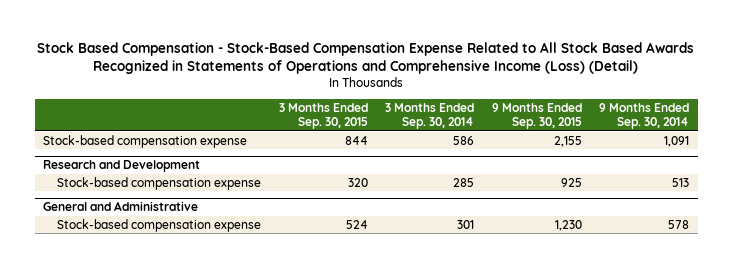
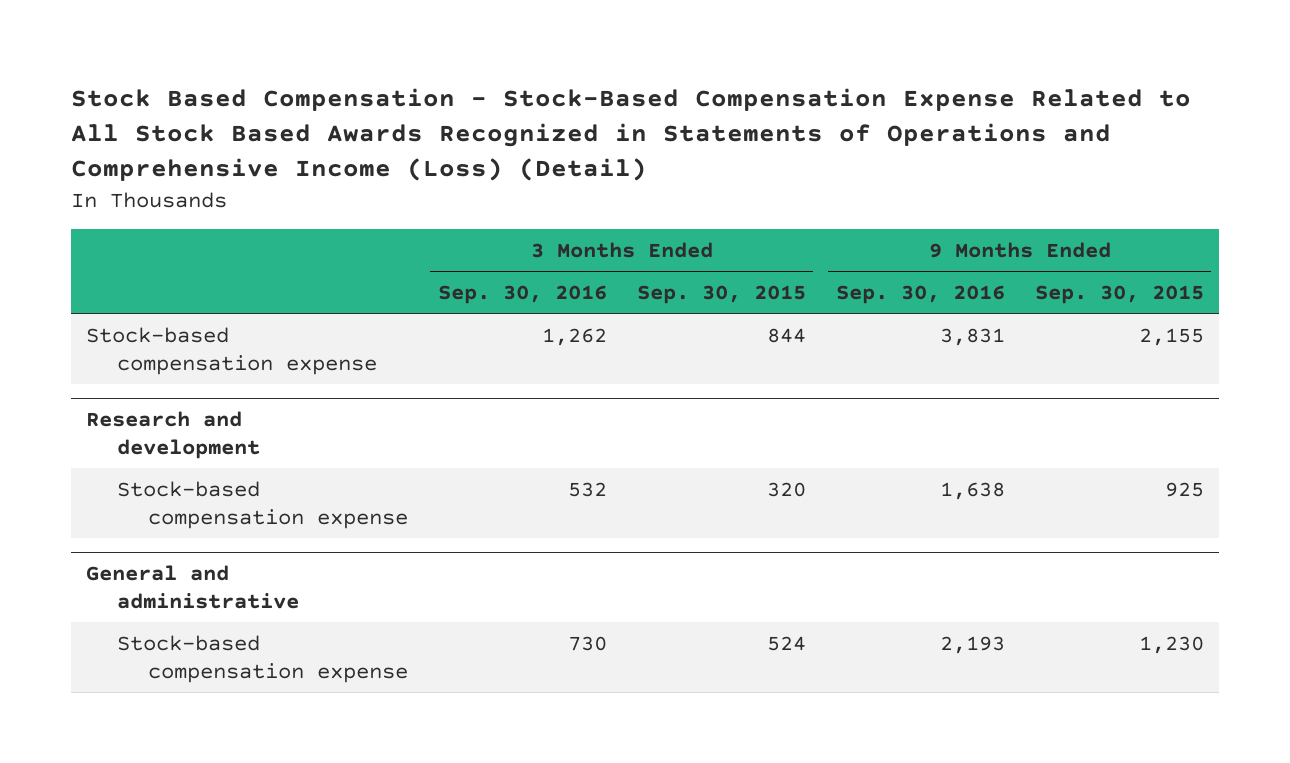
- | 3 Months Ended Sep. 30, 2015 | 3 Months Ended Sep. 30, 2014 | 9 Months Ended Sep. 30, 2015 | 9 Months Ended Sep. 30, 2014
+ | 3 Months Ended Sep. 30, 2016 | 3 Months Ended Sep. 30, 2015 | 9 Months Ended Sep. 30, 2016 | 9 Months Ended Sep. 30, 2015
- Research and Development
+ Research and development
- General and Administrative
+ General and administrative

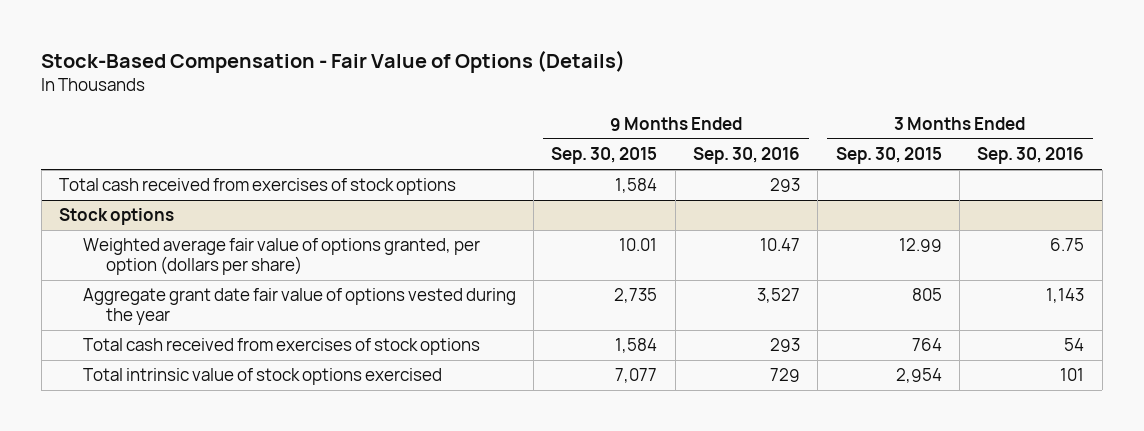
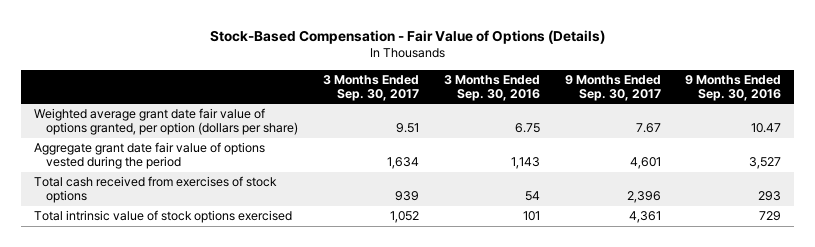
- | 9 Months Ended Sep. 30, 2015 | 9 Months Ended Sep. 30, 2016 | 3 Months Ended Sep. 30, 2015 | 3 Months Ended Sep. 30, 2016
+ | 3 Months Ended Sep. 30, 2017 | 3 Months Ended Sep. 30, 2016 | 9 Months Ended Sep. 30, 2017 | 9 Months Ended Sep. 30, 2016
- Total cash received from exercises of stock options | 1,584 | 293 | |
- Stock options
- Weighted average fair value of options granted, per option (dollars per share) | 10.01 | 10.47 | 12.99 | 6.75
- Aggregate grant date fair value of options vested during the year | 2,735 | 3,527 | 805 | 1,143
+ Weighted average grant date fair value of options granted, per option (dollars per share) | 9.51 | 6.75 | 7.67 | 10.47
+ Aggregate grant date fair value of options vested during the period | 1,634 | 1,143 | 4,601 | 3,527

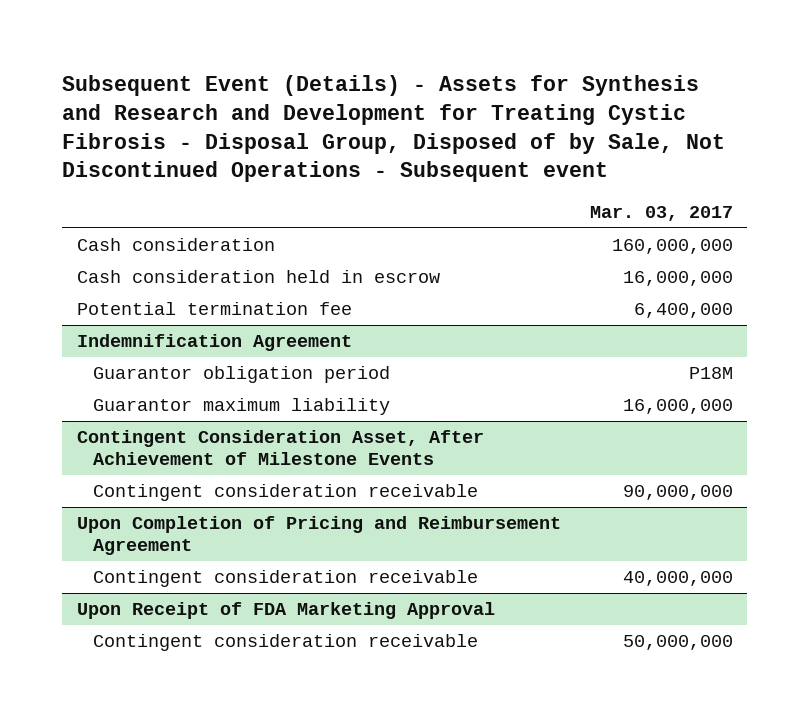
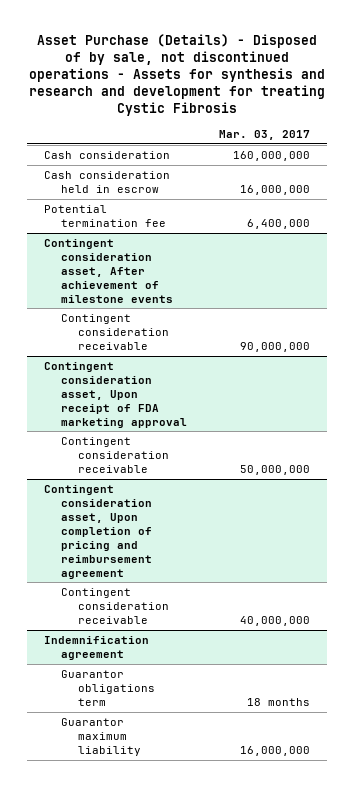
- Subsequent Event (Details) - Assets for Synthesis and Research and Development for Treating Cystic Fibrosis - Disposal Group, Disposed of by Sale, Not Discontinued Operations - Subsequent event
+ Asset Purchase (Details) - Disposed of by sale, not discontinued operations - Assets for synthesis and research and development for treating Cystic Fibrosis
- Indemnification Agreement
- Guarantor obligation period | P18M
- Guarantor maximum liability | 16,000,000
- Contingent Consideration Asset, After Achievement of Milestone Events
+ Contingent consideration asset, After achievement of milestone events
- Upon Completion of Pricing and Reimbursement Agreement
- Contingent consideration receivable | 40,000,000
- Upon Receipt of FDA Marketing Approval
+ Contingent consideration asset, Upon receipt of FDA marketing approval
+ Contingent consideration asset, Upon completion of pricing and reimbursement agreement
+ Contingent consideration receivable | 40,000,000
+ Indemnification agreement
+ Guarantor obligations term | 18 months
+ Guarantor maximum liability | 16,000,000

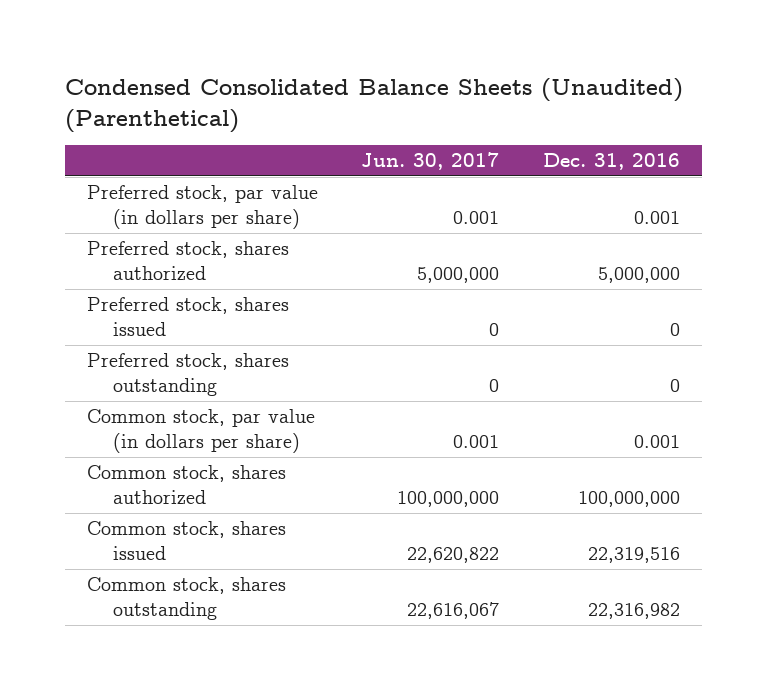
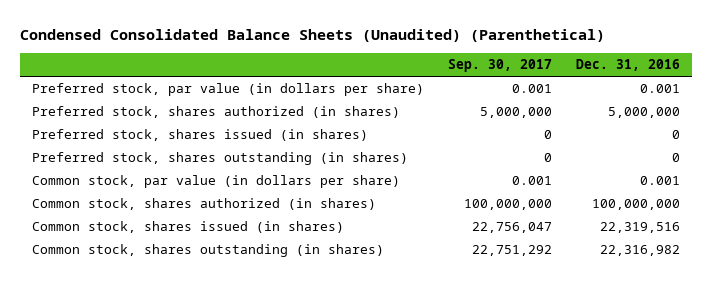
- | Jun. 30, 2017 | Dec. 31, 2016
+ | Sep. 30, 2017 | Dec. 31, 2016
- Preferred stock, shares authorized | 5,000,000 | 5,000,000
- Preferred stock, shares issued | 0 | 0
- Preferred stock, shares outstanding | 0 | 0
+ Preferred stock, shares authorized (in shares) | 5,000,000 | 5,000,000
+ Preferred stock, shares issued (in shares) | 0 | 0
+ Preferred stock, shares outstanding (in shares) | 0 | 0
- Common stock, shares authorized | 100,000,000 | 100,000,000
- Common stock, shares issued | 22,620,822 | 22,319,516
- Common stock, shares outstanding | 22,616,067 | 22,316,982
+ Common stock, shares authorized (in shares) | 100,000,000 | 100,000,000
+ Common stock, shares issued (in shares) | 22,756,047 | 22,319,516
+ Common stock, shares outstanding (in shares) | 22,751,292 | 22,316,982

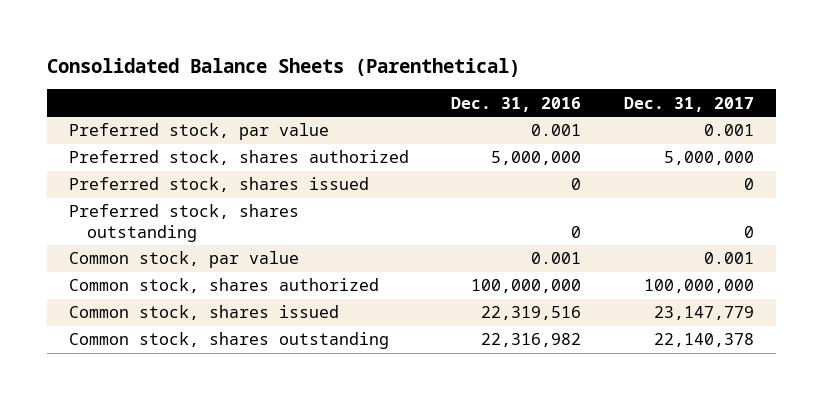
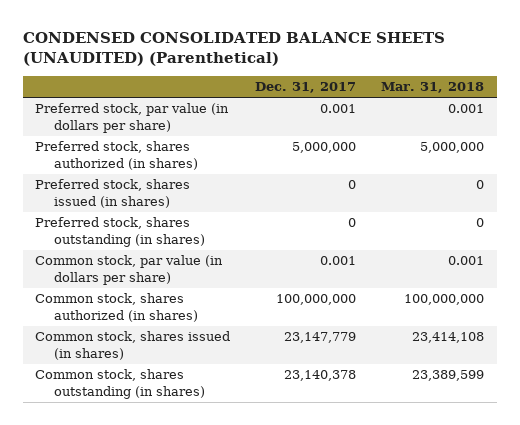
- Consolidated Balance Sheets (Parenthetical)
+ CONDENSED CONSOLIDATED BALANCE SHEETS (UNAUDITED) (Parenthetical)
- | Dec. 31, 2016 | Dec. 31, 2017
+ | Dec. 31, 2017 | Mar. 31, 2018
- Preferred stock, par value | 0.001 | 0.001
- Preferred stock, shares authorized | 5,000,000 | 5,000,000
- Preferred stock, shares issued | 0 | 0
- Preferred stock, shares outstanding | 0 | 0
- Common stock, par value | 0.001 | 0.001
- Common stock, shares authorized | 100,000,000 | 100,000,000
- Common stock, shares issued | 22,319,516 | 23,147,779
- Common stock, shares outstanding | 22,316,982 | 22,140,378
+ Preferred stock, par value (in dollars per share) | 0.001 | 0.001
+ Preferred stock, shares authorized (in shares) | 5,000,000 | 5,000,000
+ Preferred stock, shares issued (in shares) | 0 | 0
+ Preferred stock, shares outstanding (in shares) | 0 | 0
+ Common stock, par value (in dollars per share) | 0.001 | 0.001
+ Common stock, shares authorized (in shares) | 100,000,000 | 100,000,000
+ Common stock, shares issued (in shares) | 23,147,779 | 23,414,108
+ Common stock, shares outstanding (in shares) | 23,140,378 | 23,389,599

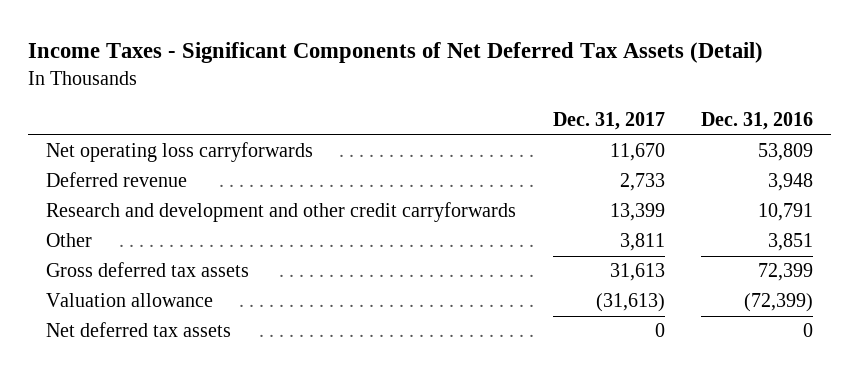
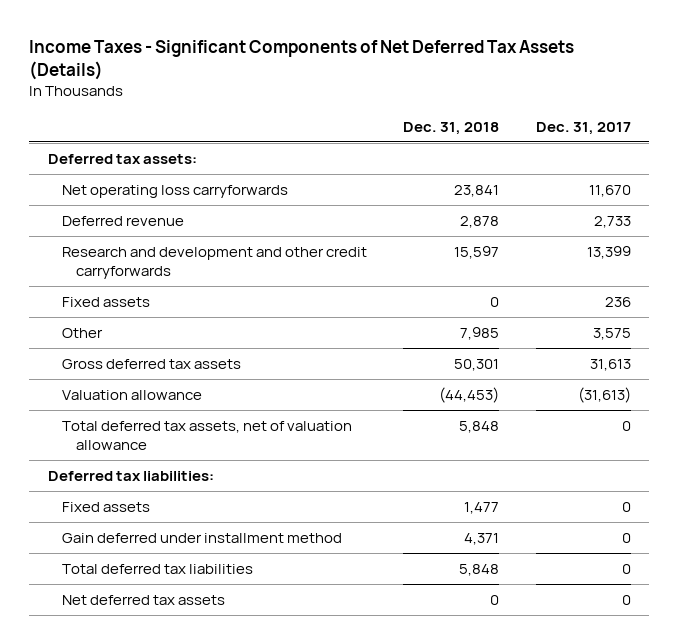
- Income Taxes - Significant Components of Net Deferred Tax Assets (Detail)
+ Income Taxes - Significant Components of Net Deferred Tax Assets (Details)
- | Dec. 31, 2017 | Dec. 31, 2016
+ | Dec. 31, 2018 | Dec. 31, 2017
+ Deferred tax assets:
- Other | 3,811 | 3,851
+ Fixed assets | 0 | 236
+ Other | 7,985 | 3,575
+ Total deferred tax assets, net of valuation allowance | 5,848 | 0
+ Deferred tax liabilities:
+ Fixed assets | 1,477 | 0
+ Gain deferred under installment method | 4,371 | 0
+ Total deferred tax liabilities | 5,848 | 0

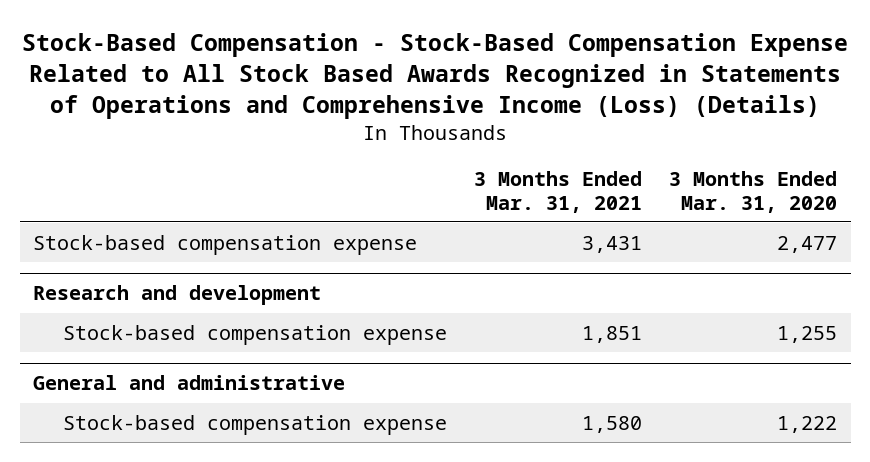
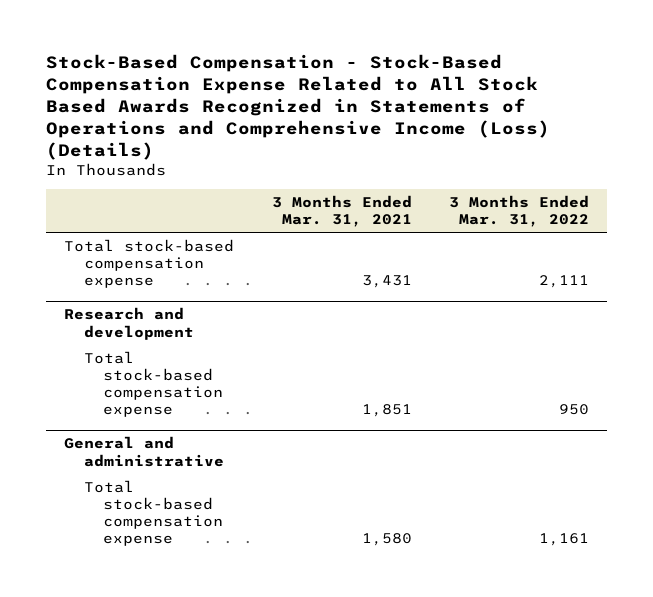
- | 3 Months Ended Mar. 31, 2021 | 3 Months Ended Mar. 31, 2020
+ | 3 Months Ended Mar. 31, 2021 | 3 Months Ended Mar. 31, 2022
- Stock-based compensation expense | 3,431 | 2,477
+ Total stock-based compensation expense | 3,431 | 2,111
@ Research and development
- Stock-based compensation expense | 1,851 | 1,255
+ Total stock-based compensation expense | 1,851 | 950
@ General and administrative
- Stock-based compensation expense | 1,580 | 1,222
+ Total stock-based compensation expense | 1,580 | 1,161

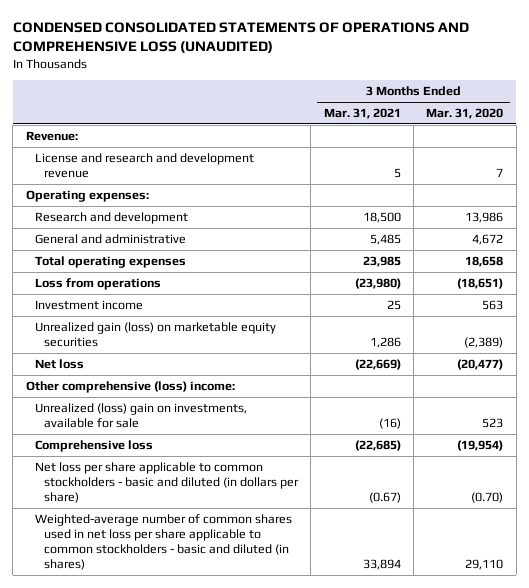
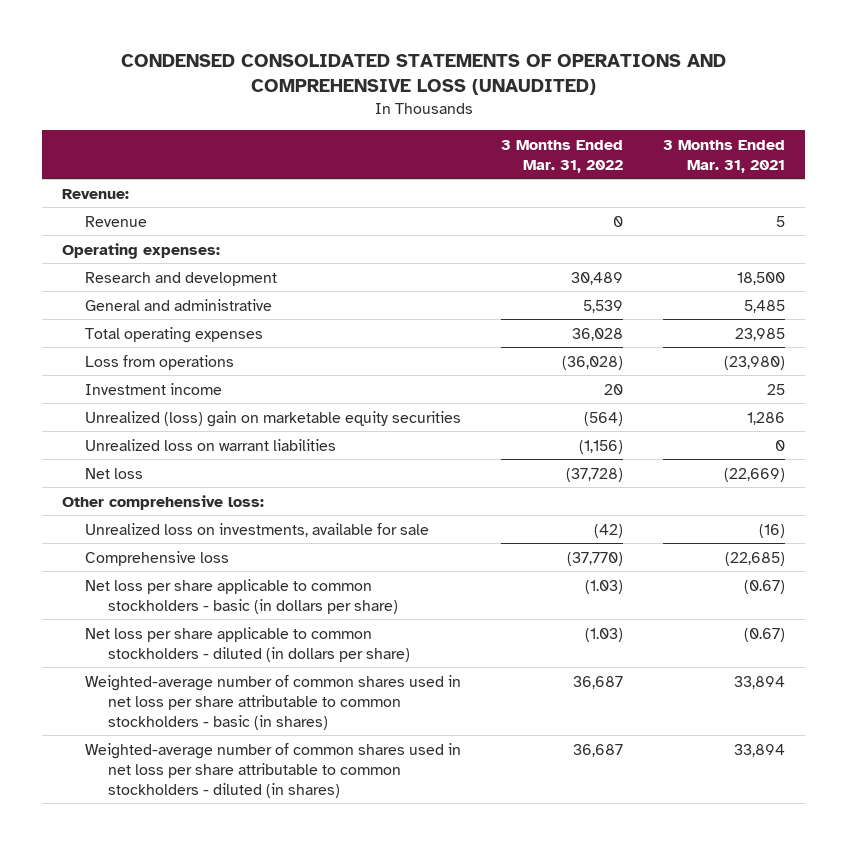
- | 3 Months Ended Mar. 31, 2021 | 3 Months Ended Mar. 31, 2020
+ | 3 Months Ended Mar. 31, 2022 | 3 Months Ended Mar. 31, 2021
- License and research and development revenue | 5 | 7
+ Revenue | 0 | 5
- Unrealized gain (loss) on marketable equity securities | 1,286 | (2,389)
+ Unrealized (loss) gain on marketable equity securities | (564) | 1,286
+ Unrealized loss on warrant liabilities | (1,156) | 0
- Other comprehensive (loss) income:
- Unrealized (loss) gain on investments, available for sale | (16) | 523
+ Other comprehensive loss:
+ Unrealized loss on investments, available for sale | (42) | (16)
- Net loss per share applicable to common stockholders - basic and diluted (in dollars per share) | (0.67) | (0.70)
- Weighted-average number of common shares used in net loss per share applicable to common stockholders - basic and diluted (in shares) | 33,894 | 29,110
+ Net loss per share applicable to common stockholders - basic (in dollars per share) | (1.03) | (0.67)
+ Net loss per share applicable to common stockholders - diluted (in dollars per share) | (1.03) | (0.67)
+ Weighted-average number of common shares used in net loss per share attributable to common stockholders - basic (in shares) | 36,687 | 33,894
+ Weighted-average number of common shares used in net loss per share attributable to common stockholders - diluted (in shares) | 36,687 | 33,894

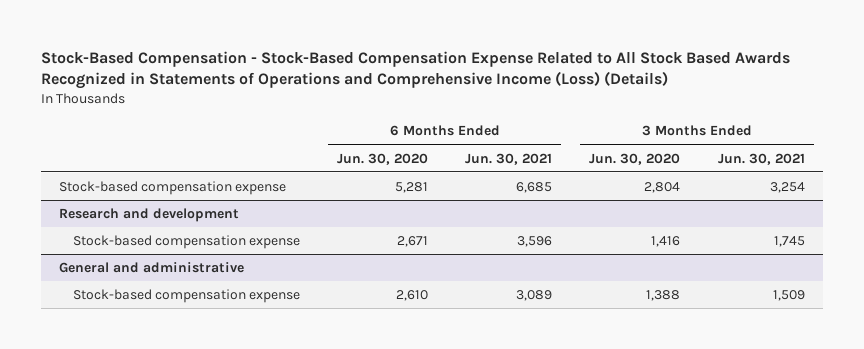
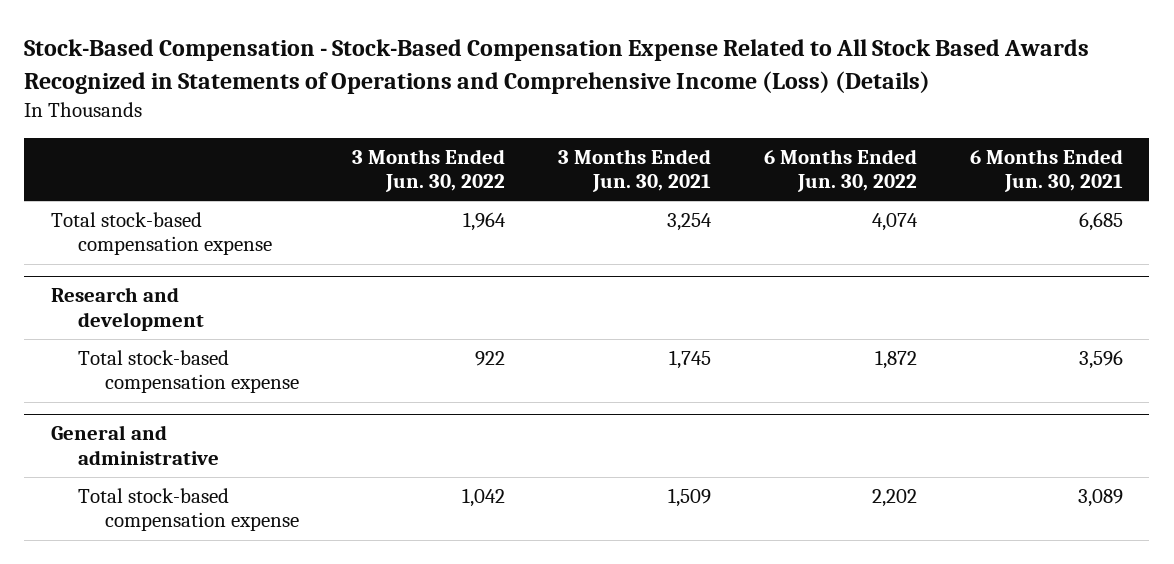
- | 6 Months Ended Jun. 30, 2020 | 6 Months Ended Jun. 30, 2021 | 3 Months Ended Jun. 30, 2020 | 3 Months Ended Jun. 30, 2021
+ | 3 Months Ended Jun. 30, 2022 | 3 Months Ended Jun. 30, 2021 | 6 Months Ended Jun. 30, 2022 | 6 Months Ended Jun. 30, 2021
- Stock-based compensation expense | 5,281 | 6,685 | 2,804 | 3,254
+ Total stock-based compensation expense | 1,964 | 3,254 | 4,074 | 6,685
@ Research and development
- Stock-based compensation expense | 2,671 | 3,596 | 1,416 | 1,745
+ Total stock-based compensation expense | 922 | 1,745 | 1,872 | 3,596
@ General and administrative
- Stock-based compensation expense | 2,610 | 3,089 | 1,388 | 1,509
+ Total stock-based compensation expense | 1,042 | 1,509 | 2,202 | 3,089

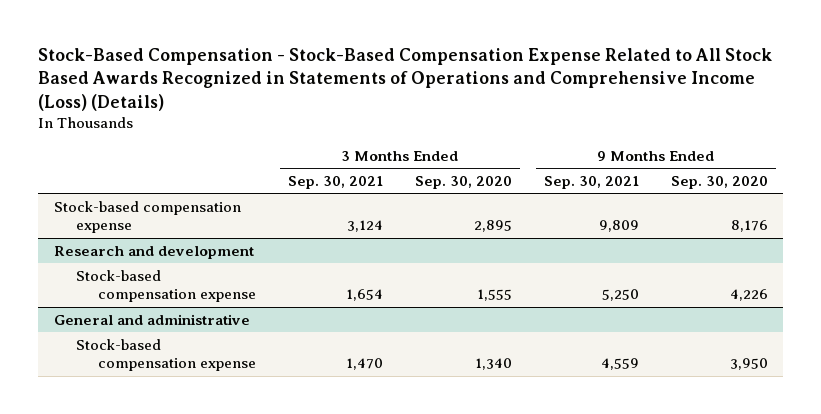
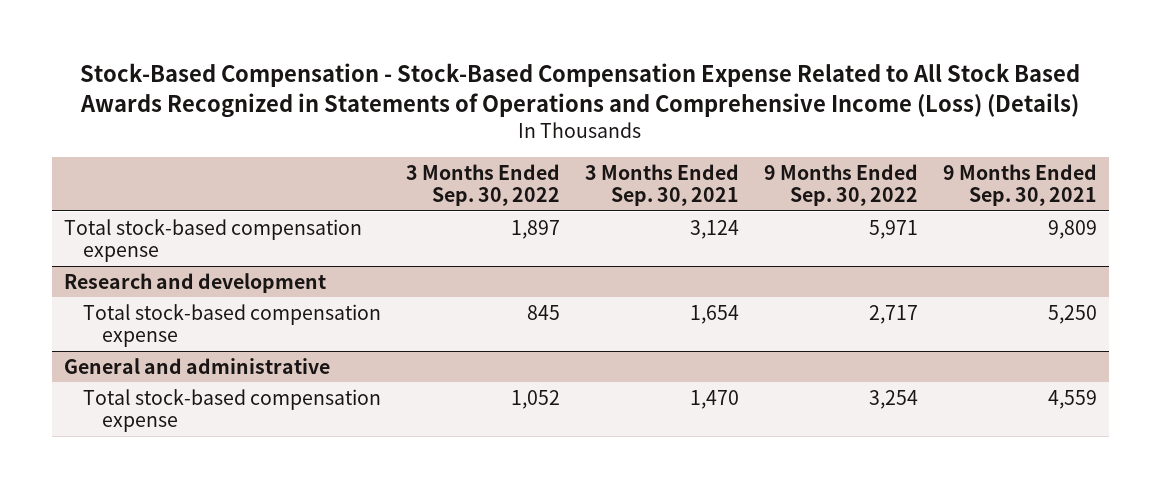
- | 3 Months Ended Sep. 30, 2021 | 3 Months Ended Sep. 30, 2020 | 9 Months Ended Sep. 30, 2021 | 9 Months Ended Sep. 30, 2020
+ | 3 Months Ended Sep. 30, 2022 | 3 Months Ended Sep. 30, 2021 | 9 Months Ended Sep. 30, 2022 | 9 Months Ended Sep. 30, 2021
- Stock-based compensation expense | 3,124 | 2,895 | 9,809 | 8,176
+ Total stock-based compensation expense | 1,897 | 3,124 | 5,971 | 9,809
@ Research and development
- Stock-based compensation expense | 1,654 | 1,555 | 5,250 | 4,226
+ Total stock-based compensation expense | 845 | 1,654 | 2,717 | 5,250
@ General and administrative
- Stock-based compensation expense | 1,470 | 1,340 | 4,559 | 3,950
+ Total stock-based compensation expense | 1,052 | 1,470 | 3,254 | 4,559

